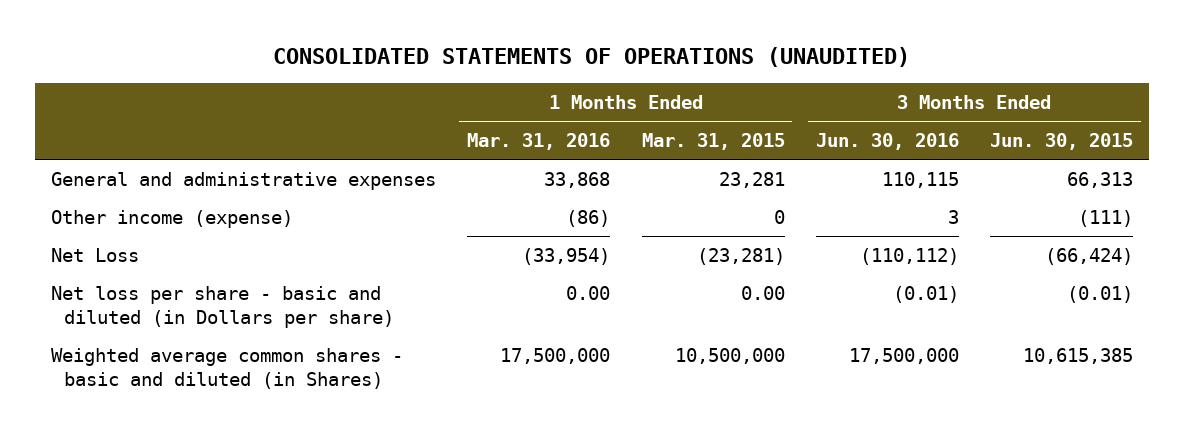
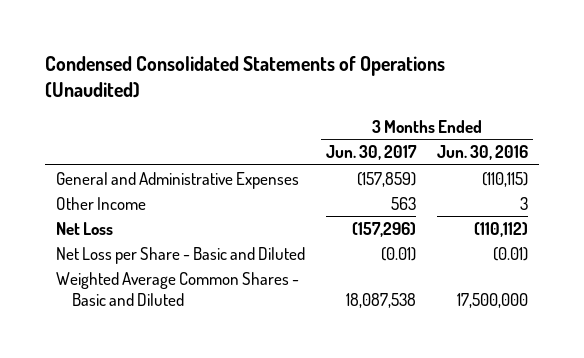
- CONSOLIDATED STATEMENTS OF OPERATIONS (UNAUDITED)
+ Condensed Consolidated Statements of Operations (Unaudited)
- | 1 Months Ended Mar. 31, 2016 | 1 Months Ended Mar. 31, 2015 | 3 Months Ended Jun. 30, 2016 | 3 Months Ended Jun. 30, 2015
+ | 3 Months Ended Jun. 30, 2017 | 3 Months Ended Jun. 30, 2016
- General and administrative expenses | 33,868 | 23,281 | 110,115 | 66,313
- Other income (expense) | (86) | 0 | 3 | (111)
+ General and Administrative Expenses | (157,859) | (110,115)
+ Other Income | 563 | 3
- Net loss per share - basic and diluted (in Dollars per share) | 0.00 | 0.00 | (0.01) | (0.01)
- Weighted average common shares - basic and diluted (in Shares) | 17,500,000 | 10,500,000 | 17,500,000 | 10,615,385
+ Net Loss per Share - Basic and Diluted | (0.01) | (0.01)
+ Weighted Average Common Shares - Basic and Diluted | 18,087,538 | 17,500,000

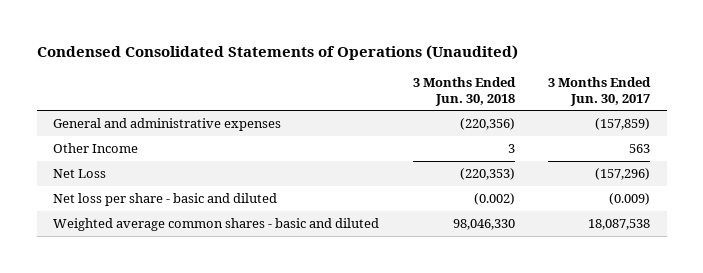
- | 3 Months Ended Jun. 30, 2017 | 3 Months Ended Jun. 30, 2016
+ | 3 Months Ended Jun. 30, 2018 | 3 Months Ended Jun. 30, 2017
- General and Administrative Expenses | (157,859) | (110,115)
+ General and administrative expenses | (220,356) | (157,859)
- Net Loss per Share - Basic and Diluted | (0.01) | (0.01)
- Weighted Average Common Shares - Basic and Diluted | 18,087,538 | 17,500,000
+ Net loss per share - basic and diluted | (0.002) | (0.009)
+ Weighted average common shares - basic and diluted | 98,046,330 | 18,087,538

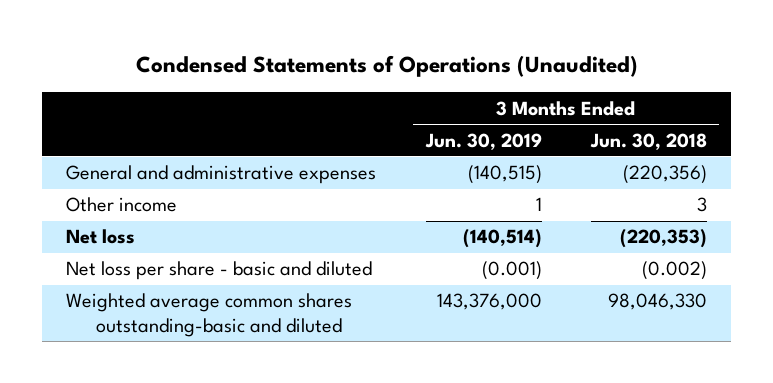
- Condensed Consolidated Statements of Operations (Unaudited)
+ Condensed Statements of Operations (Unaudited)
- | 3 Months Ended Jun. 30, 2018 | 3 Months Ended Jun. 30, 2017
+ | 3 Months Ended Jun. 30, 2019 | 3 Months Ended Jun. 30, 2018
- Other Income | 3 | 563
- Net Loss | (220,353) | (157,296)
+ Other income | 1 | 3
+ Net loss | (140,514) | (220,353)
- Weighted average common shares - basic and diluted | 98,046,330 | 18,087,538
+ Weighted average common shares outstanding-basic and diluted | 143,376,000 | 98,046,330

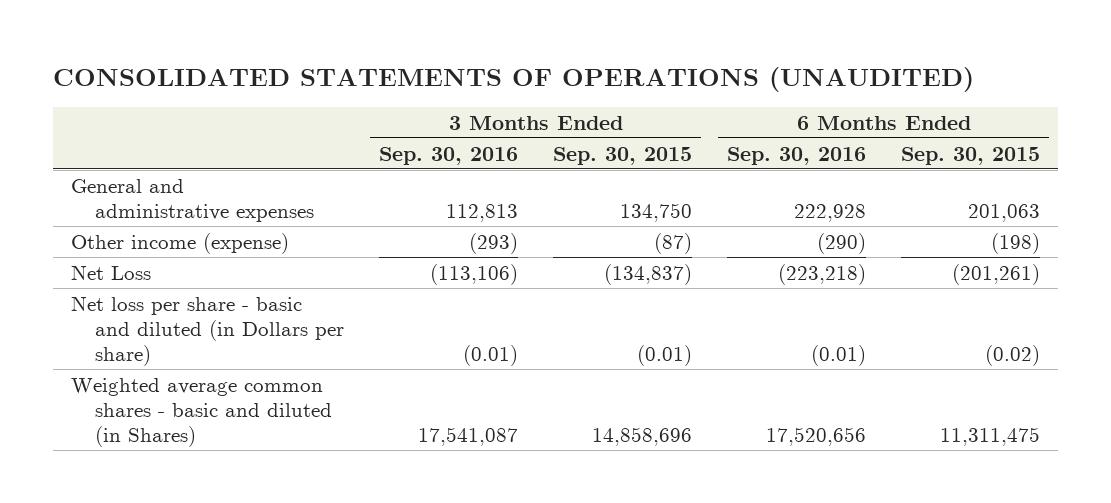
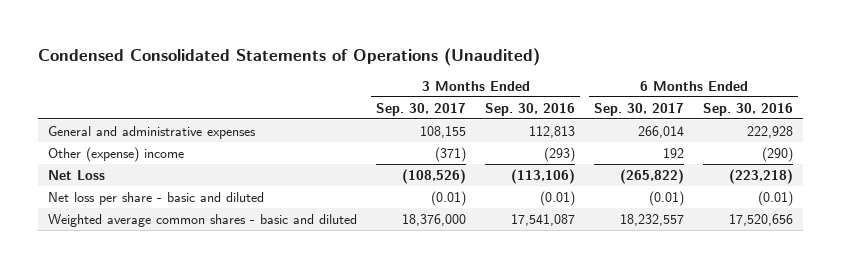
- CONSOLIDATED STATEMENTS OF OPERATIONS (UNAUDITED)
+ Condensed Consolidated Statements of Operations (Unaudited)
- | 3 Months Ended Sep. 30, 2016 | 3 Months Ended Sep. 30, 2015 | 6 Months Ended Sep. 30, 2016 | 6 Months Ended Sep. 30, 2015
+ | 3 Months Ended Sep. 30, 2017 | 3 Months Ended Sep. 30, 2016 | 6 Months Ended Sep. 30, 2017 | 6 Months Ended Sep. 30, 2016
- Other income (expense) | (293) | (87) | (290) | (198)
+ Other (expense) income | (371) | (293) | 192 | (290)
- Net loss per share - basic and diluted (in Dollars per share) | (0.01) | (0.01) | (0.01) | (0.02)
- Weighted average common shares - basic and diluted (in Shares) | 17,541,087 | 14,858,696 | 17,520,656 | 11,311,475
+ Net loss per share - basic and diluted | (0.01) | (0.01) | (0.01) | (0.01)
+ Weighted average common shares - basic and diluted | 18,376,000 | 17,541,087 | 18,232,557 | 17,520,656

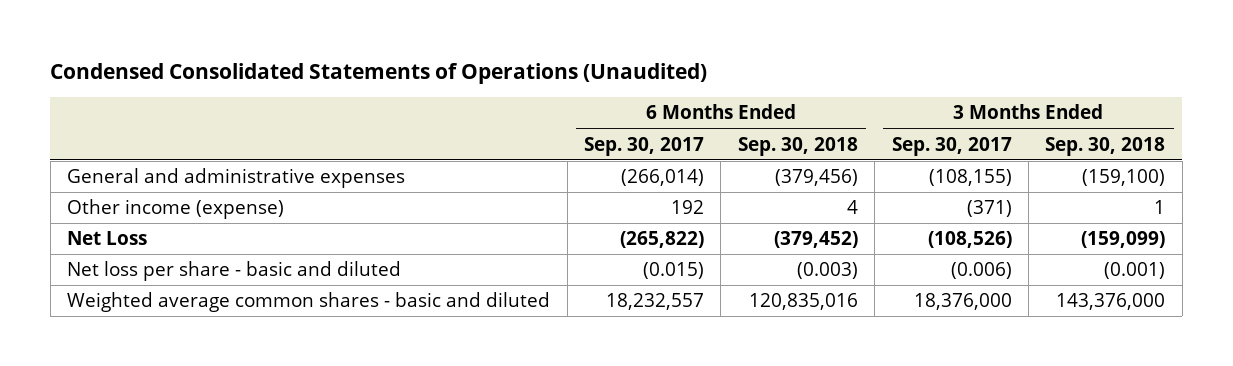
- | 3 Months Ended Sep. 30, 2017 | 3 Months Ended Sep. 30, 2016 | 6 Months Ended Sep. 30, 2017 | 6 Months Ended Sep. 30, 2016
+ | 6 Months Ended Sep. 30, 2017 | 6 Months Ended Sep. 30, 2018 | 3 Months Ended Sep. 30, 2017 | 3 Months Ended Sep. 30, 2018
- General and administrative expenses | 108,155 | 112,813 | 266,014 | 222,928
- Other (expense) income | (371) | (293) | 192 | (290)
+ General and administrative expenses | (266,014) | (379,456) | (108,155) | (159,100)
+ Other income (expense) | 192 | 4 | (371) | 1
- Net loss per share - basic and diluted | (0.01) | (0.01) | (0.01) | (0.01)
+ Net loss per share - basic and diluted | (0.015) | (0.003) | (0.006) | (0.001)

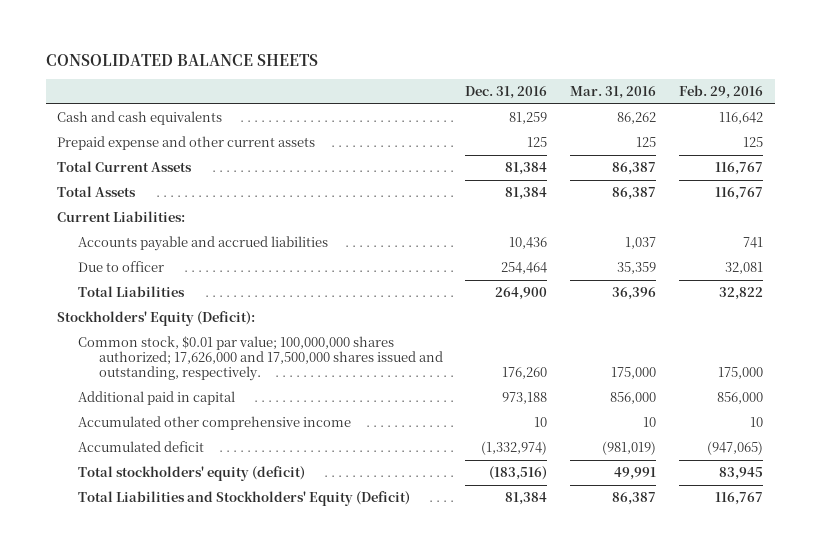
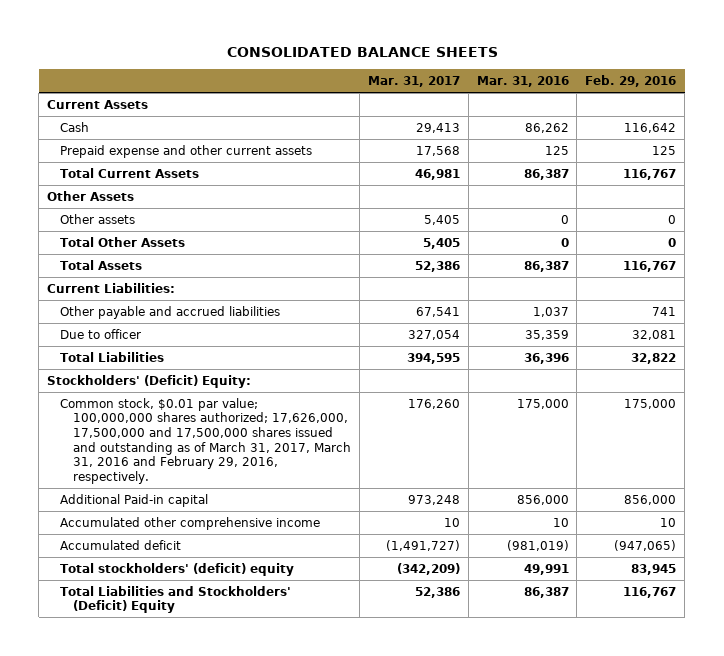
- | Dec. 31, 2016 | Mar. 31, 2016 | Feb. 29, 2016
+ | Mar. 31, 2017 | Mar. 31, 2016 | Feb. 29, 2016
- Cash and cash equivalents | 81,259 | 86,262 | 116,642
+ Current Assets
+ Cash | 29,413 | 86,262 | 116,642
+ Other Assets
+ Other assets | 5,405 | 0 | 0
+ Total Other Assets | 5,405 | 0 | 0
- Accounts payable and accrued liabilities | 10,436 | 1,037 | 741
+ Other payable and accrued liabilities | 67,541 | 1,037 | 741
- Stockholders' Equity (Deficit):
- Common stock, $0.01 par value; 100,000,000 shares authorized; 17,626,000 and 17,500,000 shares issued and outstanding, respectively. | 176,260 | 175,000 | 175,000
- Additional paid in capital | 973,188 | 856,000 | 856,000
+ Stockholders' (Deficit) Equity:
+ Common stock, $0.01 par value; 100,000,000 shares authorized; 17,626,000, 17,500,000 and 17,500,000 shares issued and outstanding as of March 31, 2017, March 31, 2016 and February 29, 2016, respectively. | 176,260 | 175,000 | 175,000
+ Additional Paid-in capital | 973,248 | 856,000 | 856,000
- Total stockholders' equity (deficit) | (183,516) | 49,991 | 83,945
- Total Liabilities and Stockholders' Equity (Deficit) | 81,384 | 86,387 | 116,767
+ Total stockholders' (deficit) equity | (342,209) | 49,991 | 83,945
+ Total Liabilities and Stockholders' (Deficit) Equity | 52,386 | 86,387 | 116,767

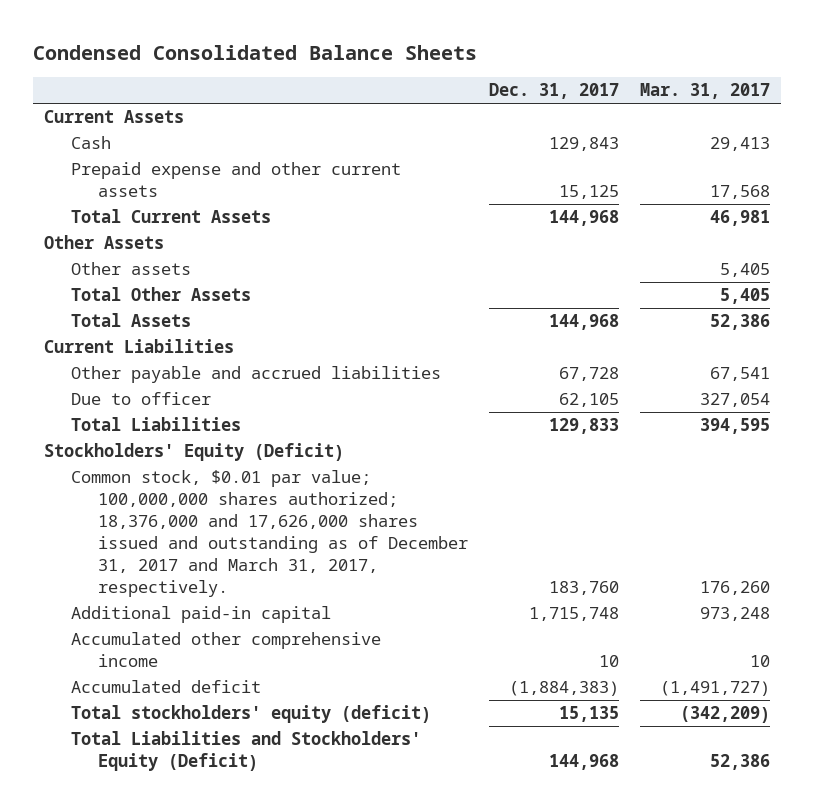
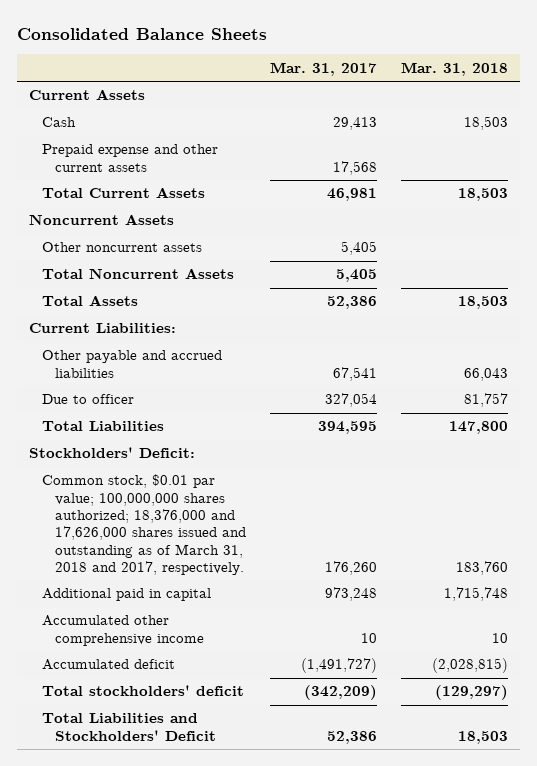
- Condensed Consolidated Balance Sheets
+ Consolidated Balance Sheets
- | Dec. 31, 2017 | Mar. 31, 2017
+ | Mar. 31, 2017 | Mar. 31, 2018
- Other Assets
- Other assets | | 5,405
- Total Other Assets | | 5,405
+ Noncurrent Assets
+ Other noncurrent assets | 5,405 |
+ Total Noncurrent Assets | 5,405 |
- Current Liabilities
+ Current Liabilities:
- Stockholders' Equity (Deficit)
- Common stock, $0.01 par value; 100,000,000 shares authorized; 18,376,000 and 17,626,000 shares issued and outstanding as of December 31, 2017 and March 31, 2017, respectively. | 183,760 | 176,260
- Additional paid-in capital | 1,715,748 | 973,248
+ Stockholders' Deficit:
+ Common stock, $0.01 par value; 100,000,000 shares authorized; 18,376,000 and 17,626,000 shares issued and outstanding as of March 31, 2018 and 2017, respectively. | 176,260 | 183,760
+ Additional paid in capital | 973,248 | 1,715,748
- Total stockholders' equity (deficit) | 15,135 | (342,209)
- Total Liabilities and Stockholders' Equity (Deficit) | 144,968 | 52,386
+ Total stockholders' deficit | (342,209) | (129,297)
+ Total Liabilities and Stockholders' Deficit | 52,386 | 18,503

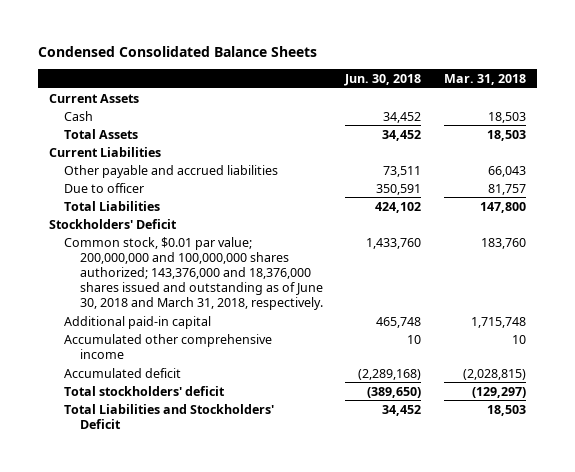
- Consolidated Balance Sheets
+ Condensed Consolidated Balance Sheets
- | Mar. 31, 2017 | Mar. 31, 2018
+ | Jun. 30, 2018 | Mar. 31, 2018
- Prepaid expense and other current assets | 17,568 |
- Total Current Assets | 46,981 | 18,503
- Noncurrent Assets
- Other noncurrent assets | 5,405 |
- Total Noncurrent Assets | 5,405 |
- Current Liabilities:
+ Current Liabilities
- Stockholders' Deficit:
- Common stock, $0.01 par value; 100,000,000 shares authorized; 18,376,000 and 17,626,000 shares issued and outstanding as of March 31, 2018 and 2017, respectively. | 176,260 | 183,760
- Additional paid in capital | 973,248 | 1,715,748
+ Stockholders' Deficit
+ Common stock, $0.01 par value; 200,000,000 and 100,000,000 shares authorized; 143,376,000 and 18,376,000 shares issued and outstanding as of June 30, 2018 and March 31, 2018, respectively. | 1,433,760 | 183,760
+ Additional paid-in capital | 465,748 | 1,715,748

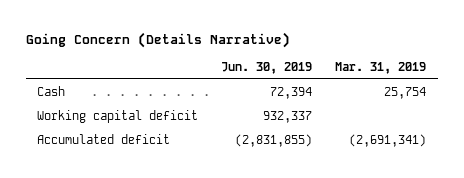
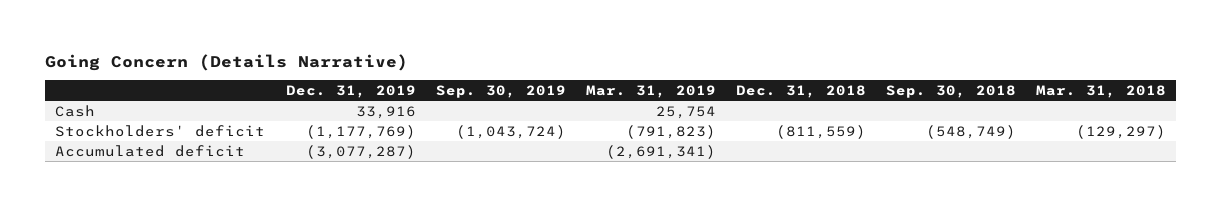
- | Jun. 30, 2019 | Mar. 31, 2019
+ | Dec. 31, 2019 | Sep. 30, 2019 | Mar. 31, 2019 | Dec. 31, 2018 | Sep. 30, 2018 | Mar. 31, 2018
- Working capital deficit | 932,337 |
+ Stockholders' deficit | (1,177,769) | (1,043,724) | (791,823) | (811,559) | (548,749) | (129,297)

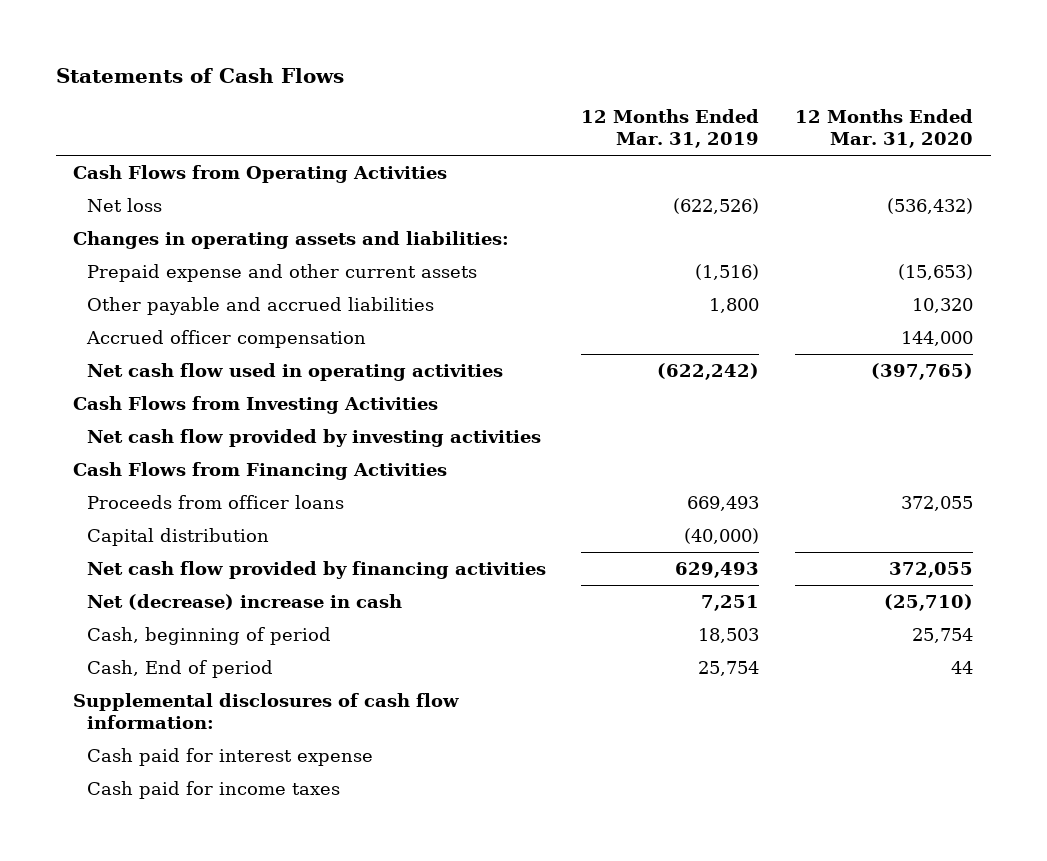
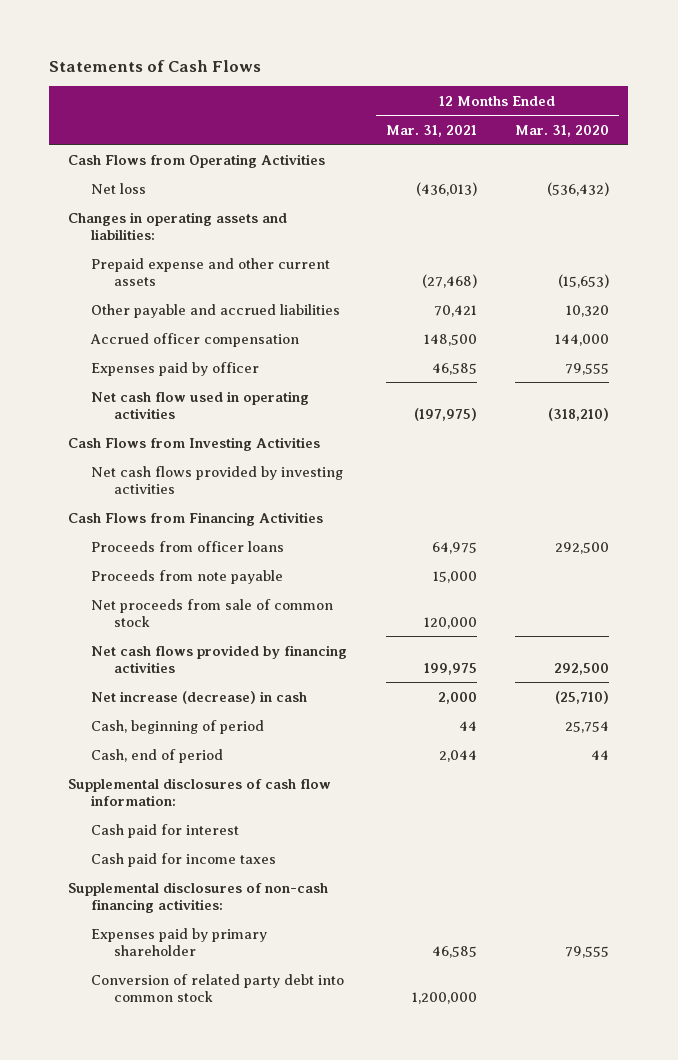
- | 12 Months Ended Mar. 31, 2019 | 12 Months Ended Mar. 31, 2020
+ | 12 Months Ended Mar. 31, 2021 | 12 Months Ended Mar. 31, 2020
- Net cash flow used in operating activities | (622,242) | (397,765)
+ Expenses paid by officer | 46,585 | 79,555
+ Net cash flow used in operating activities | (197,975) | (318,210)
- Net cash flow provided by investing activities
+ Net cash flows provided by investing activities
- Proceeds from officer loans | 669,493 | 372,055
- Capital distribution | (40,000) |
- Net cash flow provided by financing activities | 629,493 | 372,055
- Net (decrease) increase in cash | 7,251 | (25,710)
+ Proceeds from officer loans | 64,975 | 292,500
+ Proceeds from note payable | 15,000 |
+ Net proceeds from sale of common stock | 120,000 |
+ Net cash flows provided by financing activities | 199,975 | 292,500
+ Net increase (decrease) in cash | 2,000 | (25,710)
- Cash, End of period | 25,754 | 44
+ Cash, end of period | 2,044 | 44
- Cash paid for interest expense
+ Cash paid for interest
+ Supplemental disclosures of non-cash financing activities:
+ Expenses paid by primary shareholder | 46,585 | 79,555
+ Conversion of related party debt into common stock | 1,200,000 |

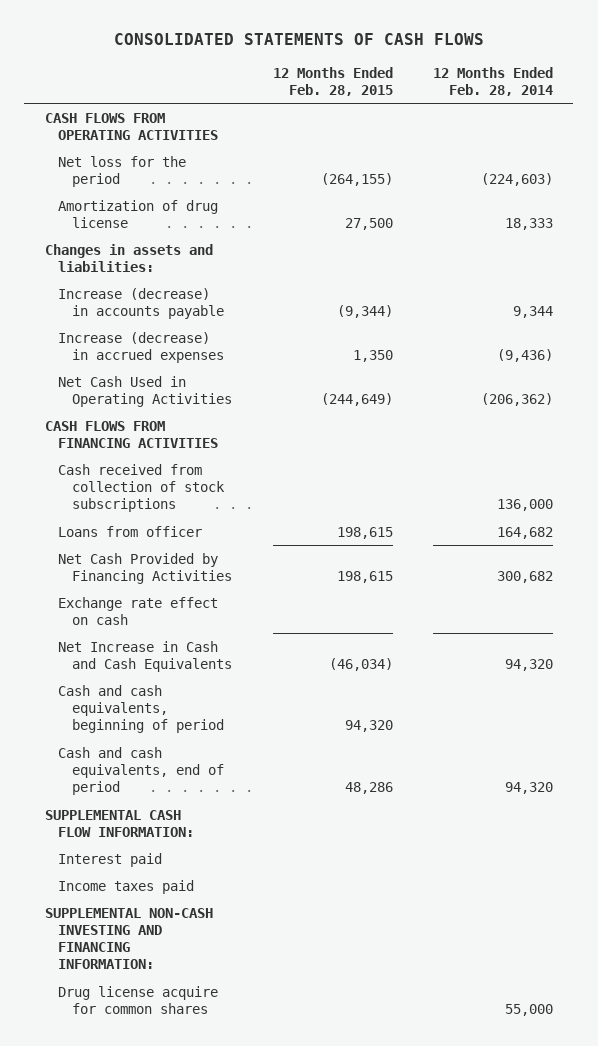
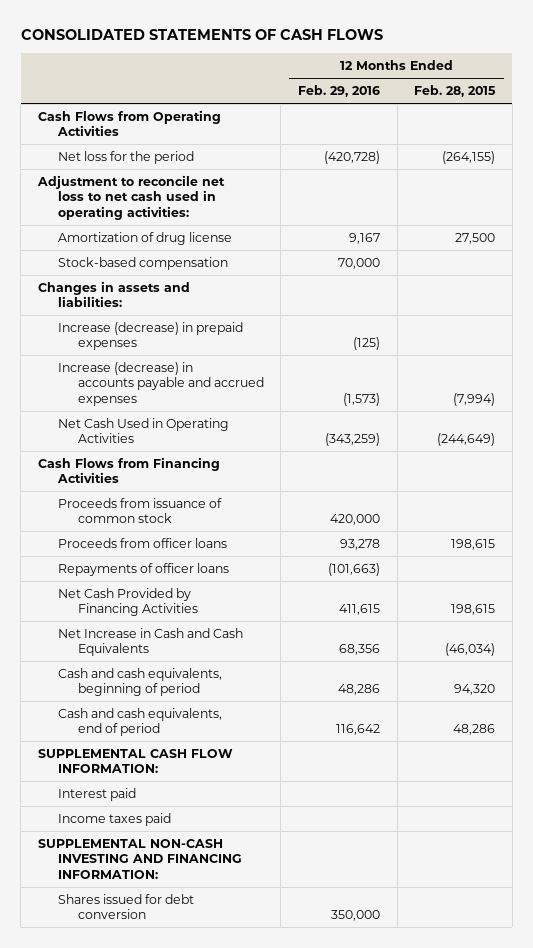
- | 12 Months Ended Feb. 28, 2015 | 12 Months Ended Feb. 28, 2014
+ | 12 Months Ended Feb. 29, 2016 | 12 Months Ended Feb. 28, 2015
- CASH FLOWS FROM OPERATING ACTIVITIES
+ Cash Flows from Operating Activities
+ Adjustment to reconcile net loss to net cash used in operating activities:
+ Stock-based compensation | 70,000 |
- Increase (decrease) in accounts payable | (9,344) | 9,344
- Increase (decrease) in accrued expenses | 1,350 | (9,436)
+ Increase (decrease) in prepaid expenses | (125) |
+ Increase (decrease) in accounts payable and accrued expenses | (1,573) | (7,994)
- CASH FLOWS FROM FINANCING ACTIVITIES
- Cash received from collection of stock subscriptions | | 136,000
- Loans from officer | 198,615 | 164,682
+ Cash Flows from Financing Activities
+ Proceeds from issuance of common stock | 420,000 |
+ Proceeds from officer loans | 93,278 | 198,615
+ Repayments of officer loans | (101,663) |
- Exchange rate effect on cash
- Drug license acquire for common shares | | 55,000
+ Shares issued for debt conversion | 350,000 |

